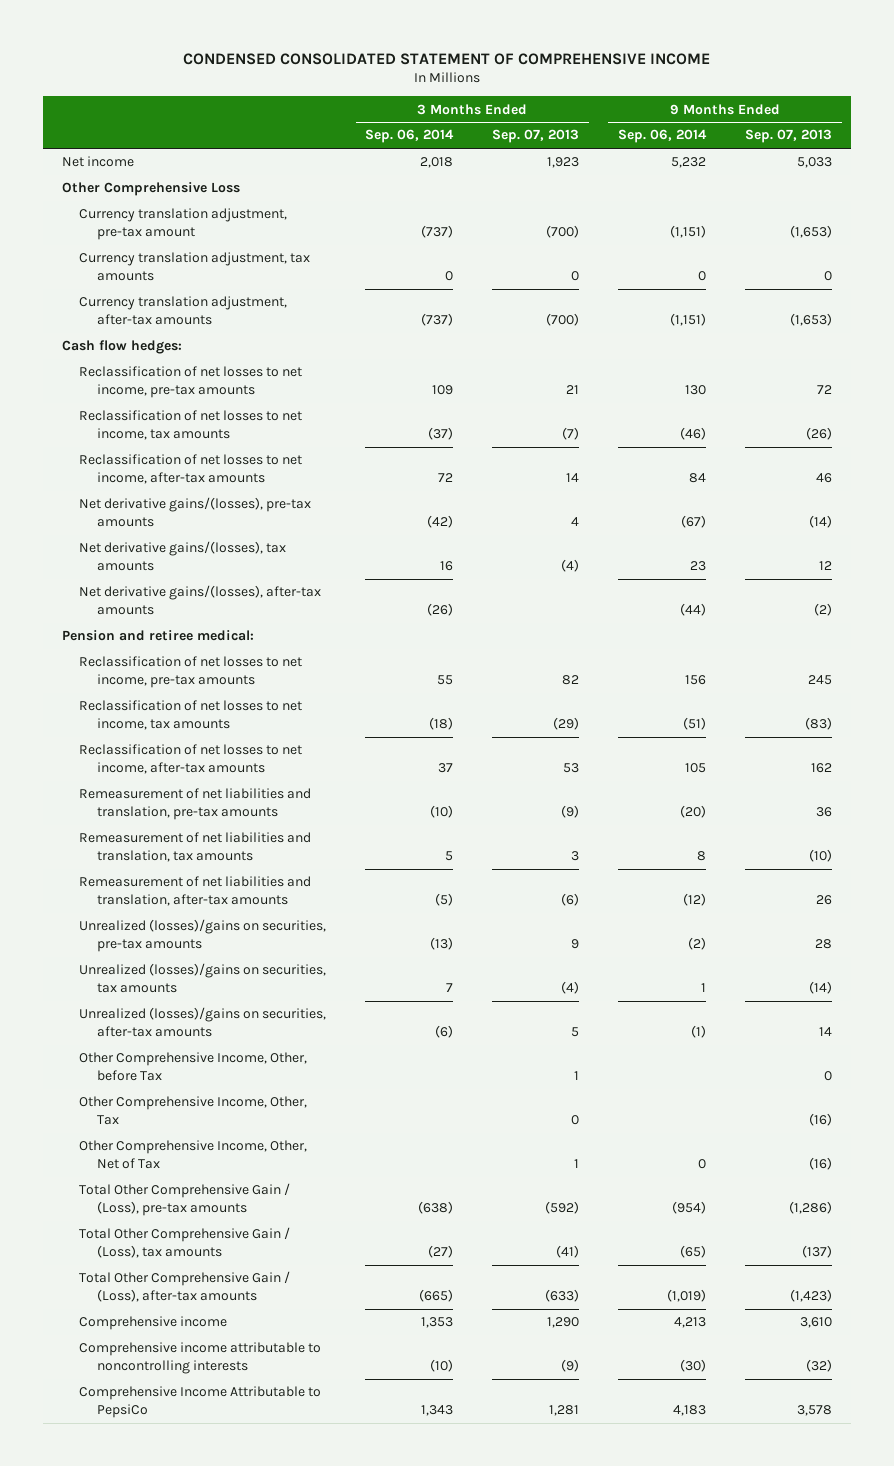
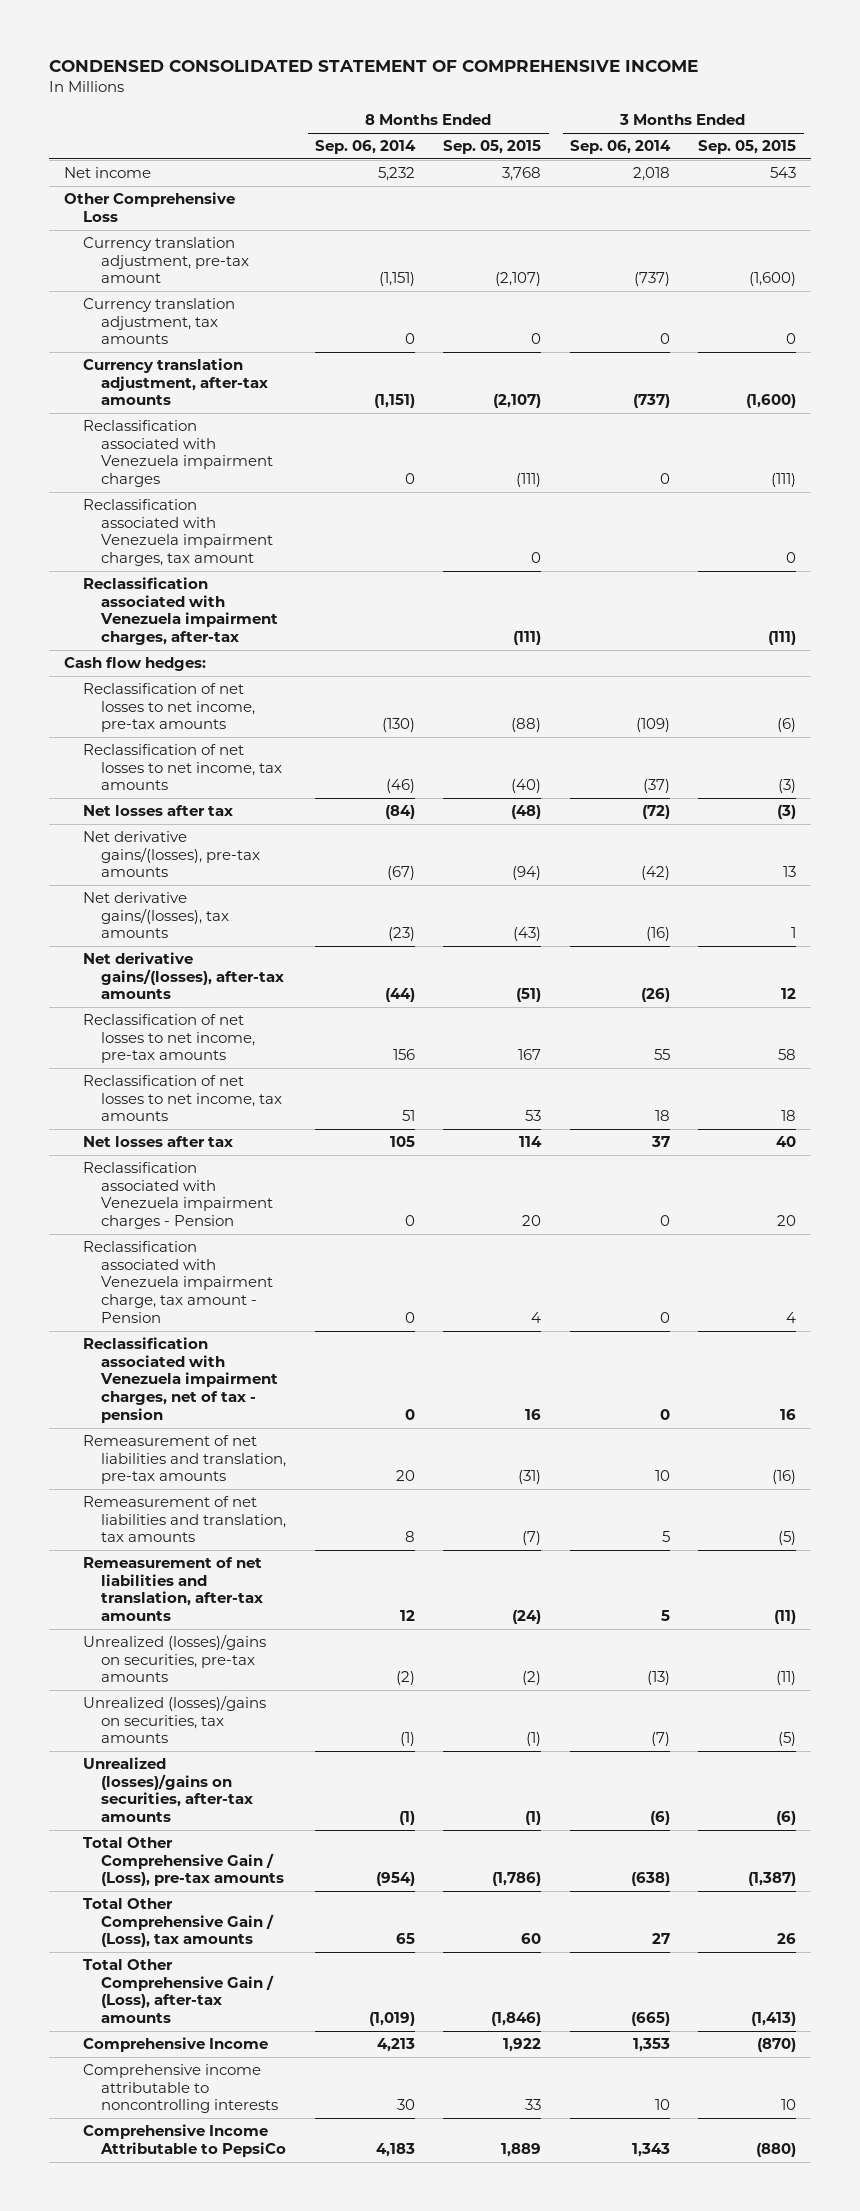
- | 3 Months Ended Sep. 06, 2014 | 3 Months Ended Sep. 07, 2013 | 9 Months Ended Sep. 06, 2014 | 9 Months Ended Sep. 07, 2013
+ | 8 Months Ended Sep. 06, 2014 | 8 Months Ended Sep. 05, 2015 | 3 Months Ended Sep. 06, 2014 | 3 Months Ended Sep. 05, 2015
+ Reclassification associated with Venezuela impairment charges | 0 | (111) | 0 | (111)
+ Reclassification associated with Venezuela impairment charges, tax amount | | 0 | | 0
+ Reclassification associated with Venezuela impairment charges, after-tax | | (111) | | (111)
- Reclassification of net losses to net income, pre-tax amounts | 109 | 21 | 130 | 72
+ Reclassification of net losses to net income, pre-tax amounts | (130) | (88) | (109) | (6)
- Reclassification of net losses to net income, after-tax amounts | 72 | 14 | 84 | 46
+ Net losses after tax | (84) | (48) | (72) | (3)
- Net derivative gains/(losses), tax amounts | 16 | (4) | 23 | 12
+ Net derivative gains/(losses), tax amounts | (23) | (43) | (16) | 1
- Pension and retiree medical:
- Reclassification of net losses to net income, tax amounts | (18) | (29) | (51) | (83)
- Reclassification of net losses to net income, after-tax amounts | 37 | 53 | 105 | 162
- Remeasurement of net liabilities and translation, pre-tax amounts | (10) | (9) | (20) | 36
+ Reclassification of net losses to net income, tax amounts | 51 | 53 | 18 | 18
+ Net losses after tax | 105 | 114 | 37 | 40
+ Reclassification associated with Venezuela impairment charges - Pension | 0 | 20 | 0 | 20
+ Reclassification associated with Venezuela impairment charge, tax amount - Pension | 0 | 4 | 0 | 4
+ Reclassification associated with Venezuela impairment charges, net of tax - pension | 0 | 16 | 0 | 16
+ Remeasurement of net liabilities and translation, pre-tax amounts | 20 | (31) | 10 | (16)
- Remeasurement of net liabilities and translation, after-tax amounts | (5) | (6) | (12) | 26
+ Remeasurement of net liabilities and translation, after-tax amounts | 12 | (24) | 5 | (11)
- Unrealized (losses)/gains on securities, tax amounts | 7 | (4) | 1 | (14)
+ Unrealized (losses)/gains on securities, tax amounts | (1) | (1) | (7) | (5)
- Other Comprehensive Income, Other, before Tax | | 1 | | 0
- Other Comprehensive Income, Other, Tax | | 0 | | (16)
- Other Comprehensive Income, Other, Net of Tax | | 1 | 0 | (16)
- Total Other Comprehensive Gain / (Loss), tax amounts | (27) | (41) | (65) | (137)
+ Total Other Comprehensive Gain / (Loss), tax amounts | 65 | 60 | 27 | 26
- Comprehensive income | 1,353 | 1,290 | 4,213 | 3,610
- Comprehensive income attributable to noncontrolling interests | (10) | (9) | (30) | (32)
+ Comprehensive Income | 4,213 | 1,922 | 1,353 | (870)
+ Comprehensive income attributable to noncontrolling interests | 30 | 33 | 10 | 10

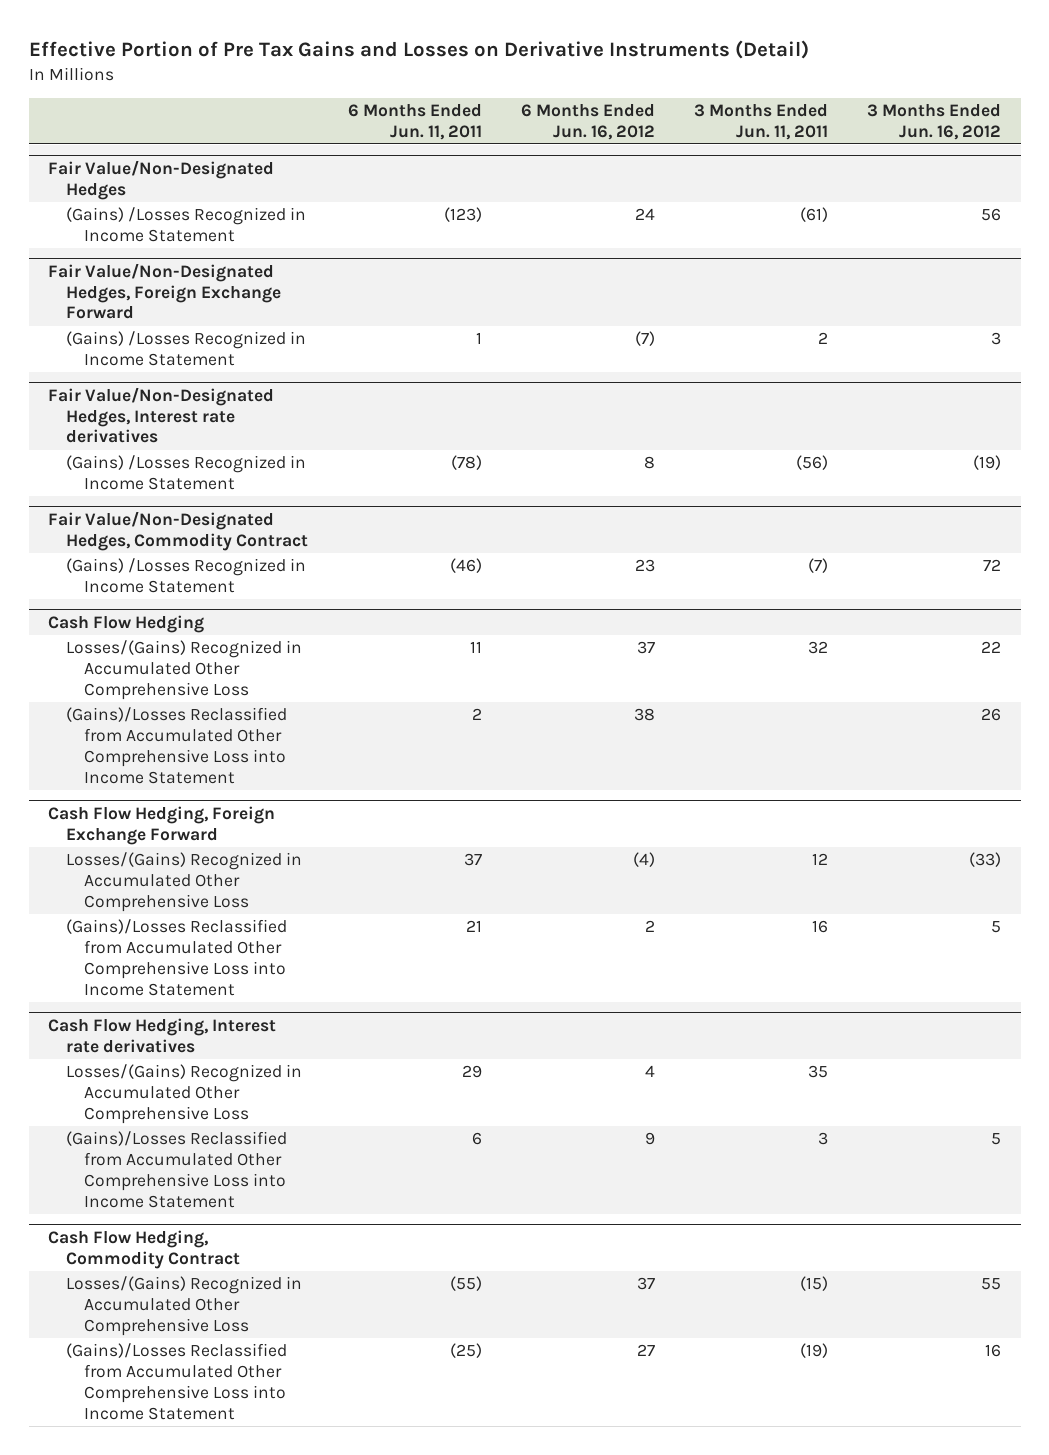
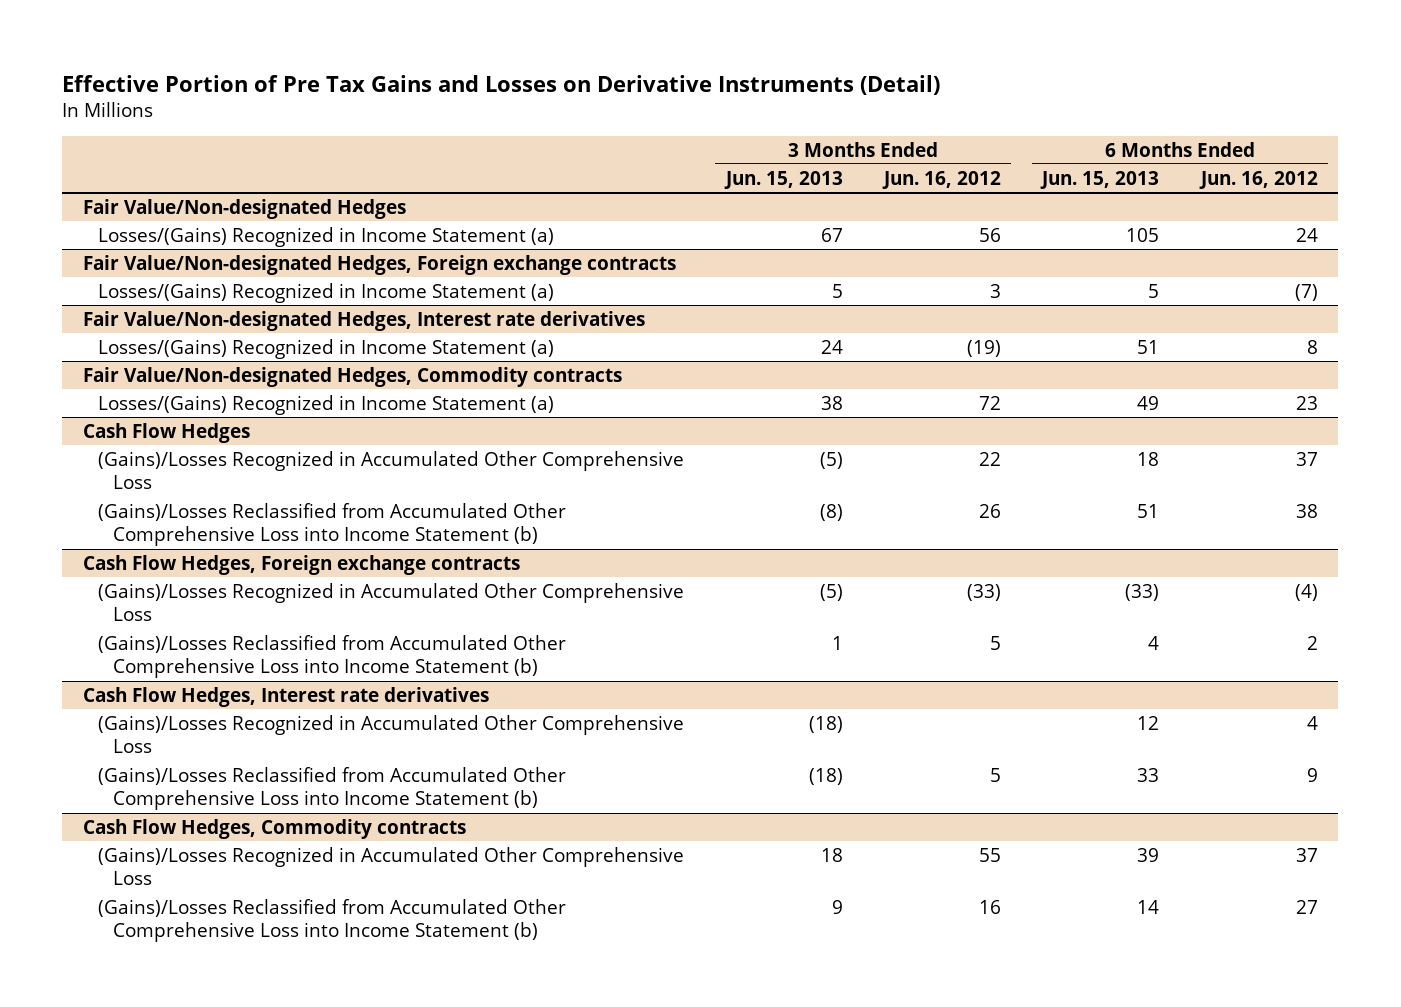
- | 6 Months Ended Jun. 11, 2011 | 6 Months Ended Jun. 16, 2012 | 3 Months Ended Jun. 11, 2011 | 3 Months Ended Jun. 16, 2012
+ | 3 Months Ended Jun. 15, 2013 | 3 Months Ended Jun. 16, 2012 | 6 Months Ended Jun. 15, 2013 | 6 Months Ended Jun. 16, 2012
- Fair Value/Non-Designated Hedges
- (Gains) /Losses Recognized in Income Statement | (123) | 24 | (61) | 56
- Fair Value/Non-Designated Hedges, Foreign Exchange Forward
- (Gains) /Losses Recognized in Income Statement | 1 | (7) | 2 | 3
- Fair Value/Non-Designated Hedges, Interest rate derivatives
- (Gains) /Losses Recognized in Income Statement | (78) | 8 | (56) | (19)
- Fair Value/Non-Designated Hedges, Commodity Contract
- (Gains) /Losses Recognized in Income Statement | (46) | 23 | (7) | 72
- Cash Flow Hedging
- Losses/(Gains) Recognized in Accumulated Other Comprehensive Loss | 11 | 37 | 32 | 22
- (Gains)/Losses Reclassified from Accumulated Other Comprehensive Loss into Income Statement | 2 | 38 | | 26
- Cash Flow Hedging, Foreign Exchange Forward
- Losses/(Gains) Recognized in Accumulated Other Comprehensive Loss | 37 | (4) | 12 | (33)
- (Gains)/Losses Reclassified from Accumulated Other Comprehensive Loss into Income Statement | 21 | 2 | 16 | 5
- Cash Flow Hedging, Interest rate derivatives
- Losses/(Gains) Recognized in Accumulated Other Comprehensive Loss | 29 | 4 | 35 |
- (Gains)/Losses Reclassified from Accumulated Other Comprehensive Loss into Income Statement | 6 | 9 | 3 | 5
- Cash Flow Hedging, Commodity Contract
- Losses/(Gains) Recognized in Accumulated Other Comprehensive Loss | (55) | 37 | (15) | 55
- (Gains)/Losses Reclassified from Accumulated Other Comprehensive Loss into Income Statement | (25) | 27 | (19) | 16
+ Fair Value/Non-designated Hedges
+ Losses/(Gains) Recognized in Income Statement (a) | 67 | 56 | 105 | 24
+ Fair Value/Non-designated Hedges, Foreign exchange contracts
+ Losses/(Gains) Recognized in Income Statement (a) | 5 | 3 | 5 | (7)
+ Fair Value/Non-designated Hedges, Interest rate derivatives
+ Losses/(Gains) Recognized in Income Statement (a) | 24 | (19) | 51 | 8
+ Fair Value/Non-designated Hedges, Commodity contracts
+ Losses/(Gains) Recognized in Income Statement (a) | 38 | 72 | 49 | 23
+ Cash Flow Hedges
+ (Gains)/Losses Recognized in Accumulated Other Comprehensive Loss | (5) | 22 | 18 | 37
+ (Gains)/Losses Reclassified from Accumulated Other Comprehensive Loss into Income Statement (b) | (8) | 26 | 51 | 38
+ Cash Flow Hedges, Foreign exchange contracts
+ (Gains)/Losses Recognized in Accumulated Other Comprehensive Loss | (5) | (33) | (33) | (4)
+ (Gains)/Losses Reclassified from Accumulated Other Comprehensive Loss into Income Statement (b) | 1 | 5 | 4 | 2
+ Cash Flow Hedges, Interest rate derivatives
+ (Gains)/Losses Recognized in Accumulated Other Comprehensive Loss | (18) | | 12 | 4
+ (Gains)/Losses Reclassified from Accumulated Other Comprehensive Loss into Income Statement (b) | (18) | 5 | 33 | 9
+ Cash Flow Hedges, Commodity contracts
+ (Gains)/Losses Recognized in Accumulated Other Comprehensive Loss | 18 | 55 | 39 | 37
+ (Gains)/Losses Reclassified from Accumulated Other Comprehensive Loss into Income Statement (b) | 9 | 16 | 14 | 27

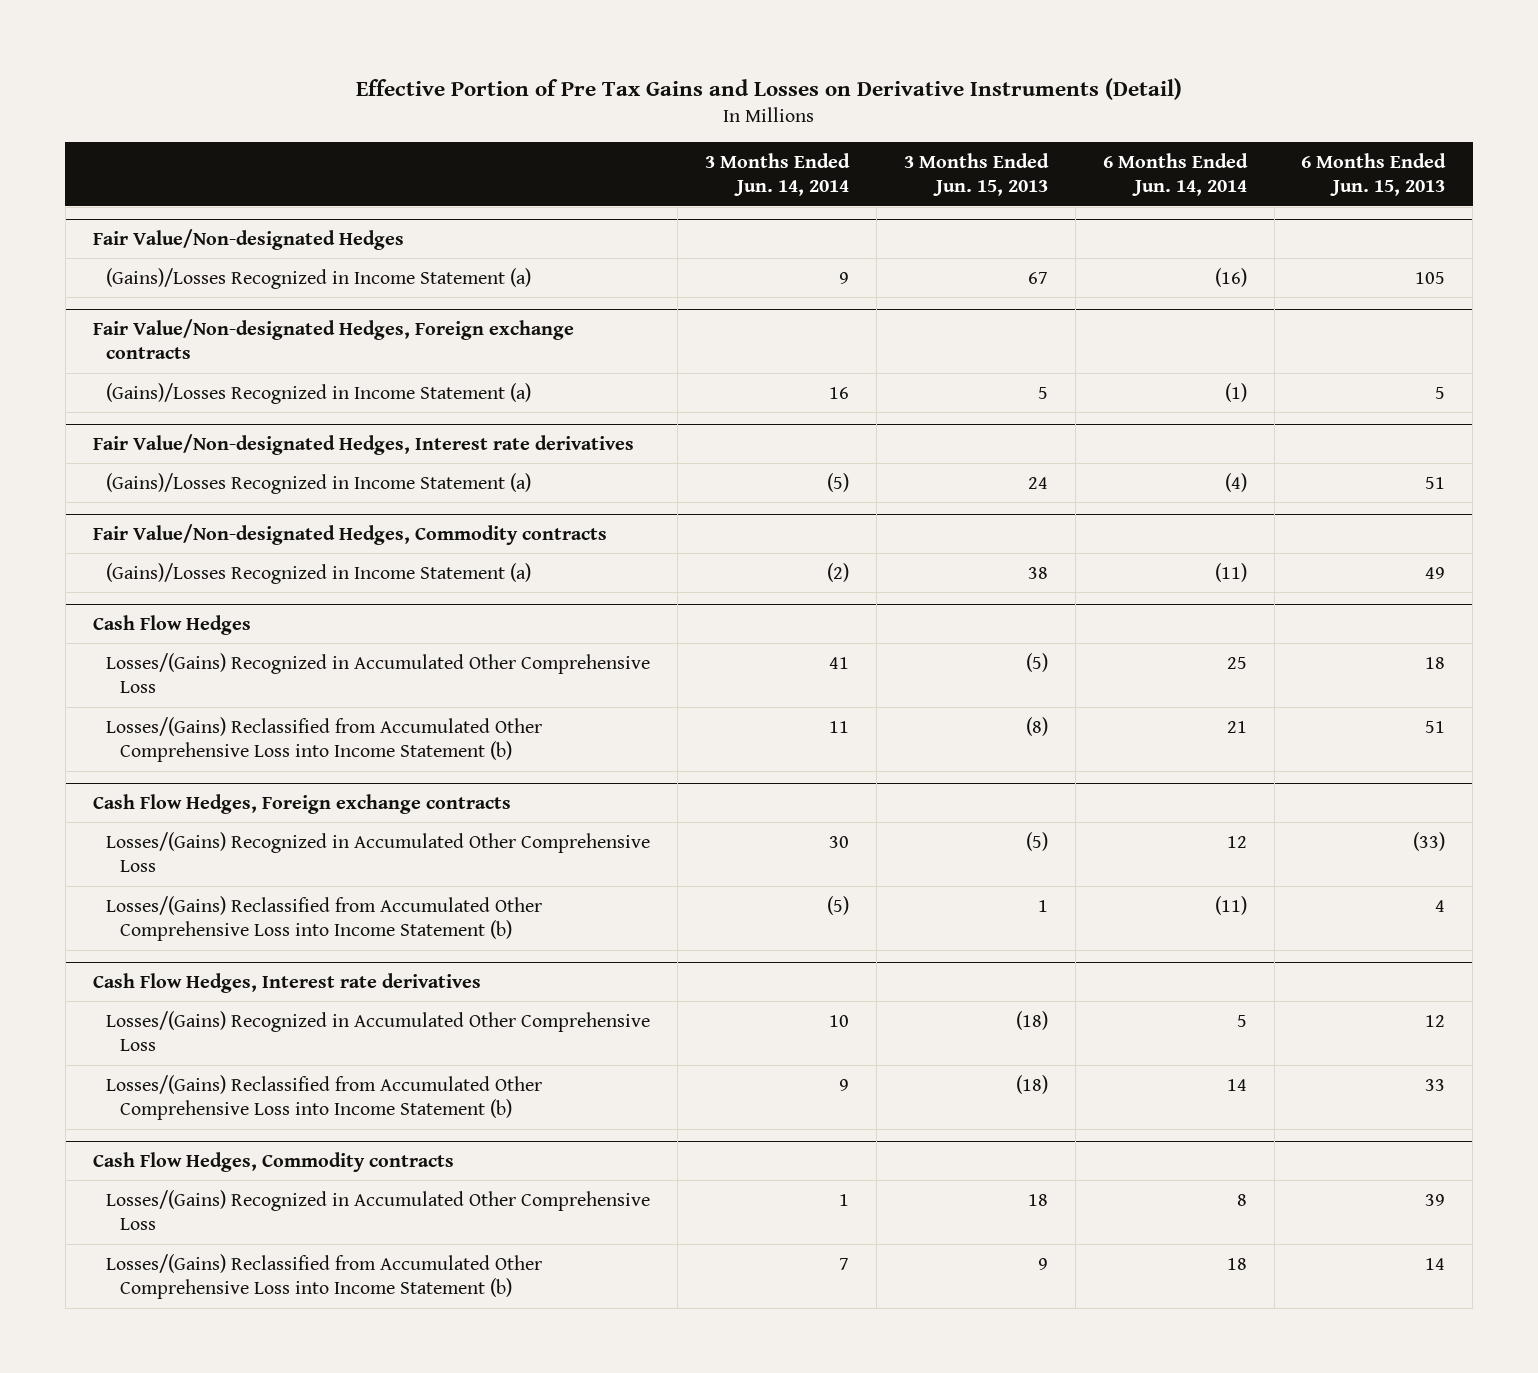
- | 3 Months Ended Jun. 15, 2013 | 3 Months Ended Jun. 16, 2012 | 6 Months Ended Jun. 15, 2013 | 6 Months Ended Jun. 16, 2012
+ | 3 Months Ended Jun. 14, 2014 | 3 Months Ended Jun. 15, 2013 | 6 Months Ended Jun. 14, 2014 | 6 Months Ended Jun. 15, 2013
@ Fair Value/Non-designated Hedges
- Losses/(Gains) Recognized in Income Statement (a) | 67 | 56 | 105 | 24
+ (Gains)/Losses Recognized in Income Statement (a) | 9 | 67 | (16) | 105
@ Fair Value/Non-designated Hedges, Foreign exchange contracts
- Losses/(Gains) Recognized in Income Statement (a) | 5 | 3 | 5 | (7)
+ (Gains)/Losses Recognized in Income Statement (a) | 16 | 5 | (1) | 5
@ Fair Value/Non-designated Hedges, Interest rate derivatives
- Losses/(Gains) Recognized in Income Statement (a) | 24 | (19) | 51 | 8
+ (Gains)/Losses Recognized in Income Statement (a) | (5) | 24 | (4) | 51
@ Fair Value/Non-designated Hedges, Commodity contracts
- Losses/(Gains) Recognized in Income Statement (a) | 38 | 72 | 49 | 23
+ (Gains)/Losses Recognized in Income Statement (a) | (2) | 38 | (11) | 49
@ Cash Flow Hedges
- (Gains)/Losses Recognized in Accumulated Other Comprehensive Loss | (5) | 22 | 18 | 37
- (Gains)/Losses Reclassified from Accumulated Other Comprehensive Loss into Income Statement (b) | (8) | 26 | 51 | 38
+ Losses/(Gains) Recognized in Accumulated Other Comprehensive Loss | 41 | (5) | 25 | 18
+ Losses/(Gains) Reclassified from Accumulated Other Comprehensive Loss into Income Statement (b) | 11 | (8) | 21 | 51
@ Cash Flow Hedges, Foreign exchange contracts
- (Gains)/Losses Recognized in Accumulated Other Comprehensive Loss | (5) | (33) | (33) | (4)
- (Gains)/Losses Reclassified from Accumulated Other Comprehensive Loss into Income Statement (b) | 1 | 5 | 4 | 2
+ Losses/(Gains) Recognized in Accumulated Other Comprehensive Loss | 30 | (5) | 12 | (33)
+ Losses/(Gains) Reclassified from Accumulated Other Comprehensive Loss into Income Statement (b) | (5) | 1 | (11) | 4
@ Cash Flow Hedges, Interest rate derivatives
- (Gains)/Losses Recognized in Accumulated Other Comprehensive Loss | (18) | | 12 | 4
- (Gains)/Losses Reclassified from Accumulated Other Comprehensive Loss into Income Statement (b) | (18) | 5 | 33 | 9
+ Losses/(Gains) Recognized in Accumulated Other Comprehensive Loss | 10 | (18) | 5 | 12
+ Losses/(Gains) Reclassified from Accumulated Other Comprehensive Loss into Income Statement (b) | 9 | (18) | 14 | 33
@ Cash Flow Hedges, Commodity contracts
- (Gains)/Losses Recognized in Accumulated Other Comprehensive Loss | 18 | 55 | 39 | 37
- (Gains)/Losses Reclassified from Accumulated Other Comprehensive Loss into Income Statement (b) | 9 | 16 | 14 | 27
+ Losses/(Gains) Recognized in Accumulated Other Comprehensive Loss | 1 | 18 | 8 | 39
+ Losses/(Gains) Reclassified from Accumulated Other Comprehensive Loss into Income Statement (b) | 7 | 9 | 18 | 14

